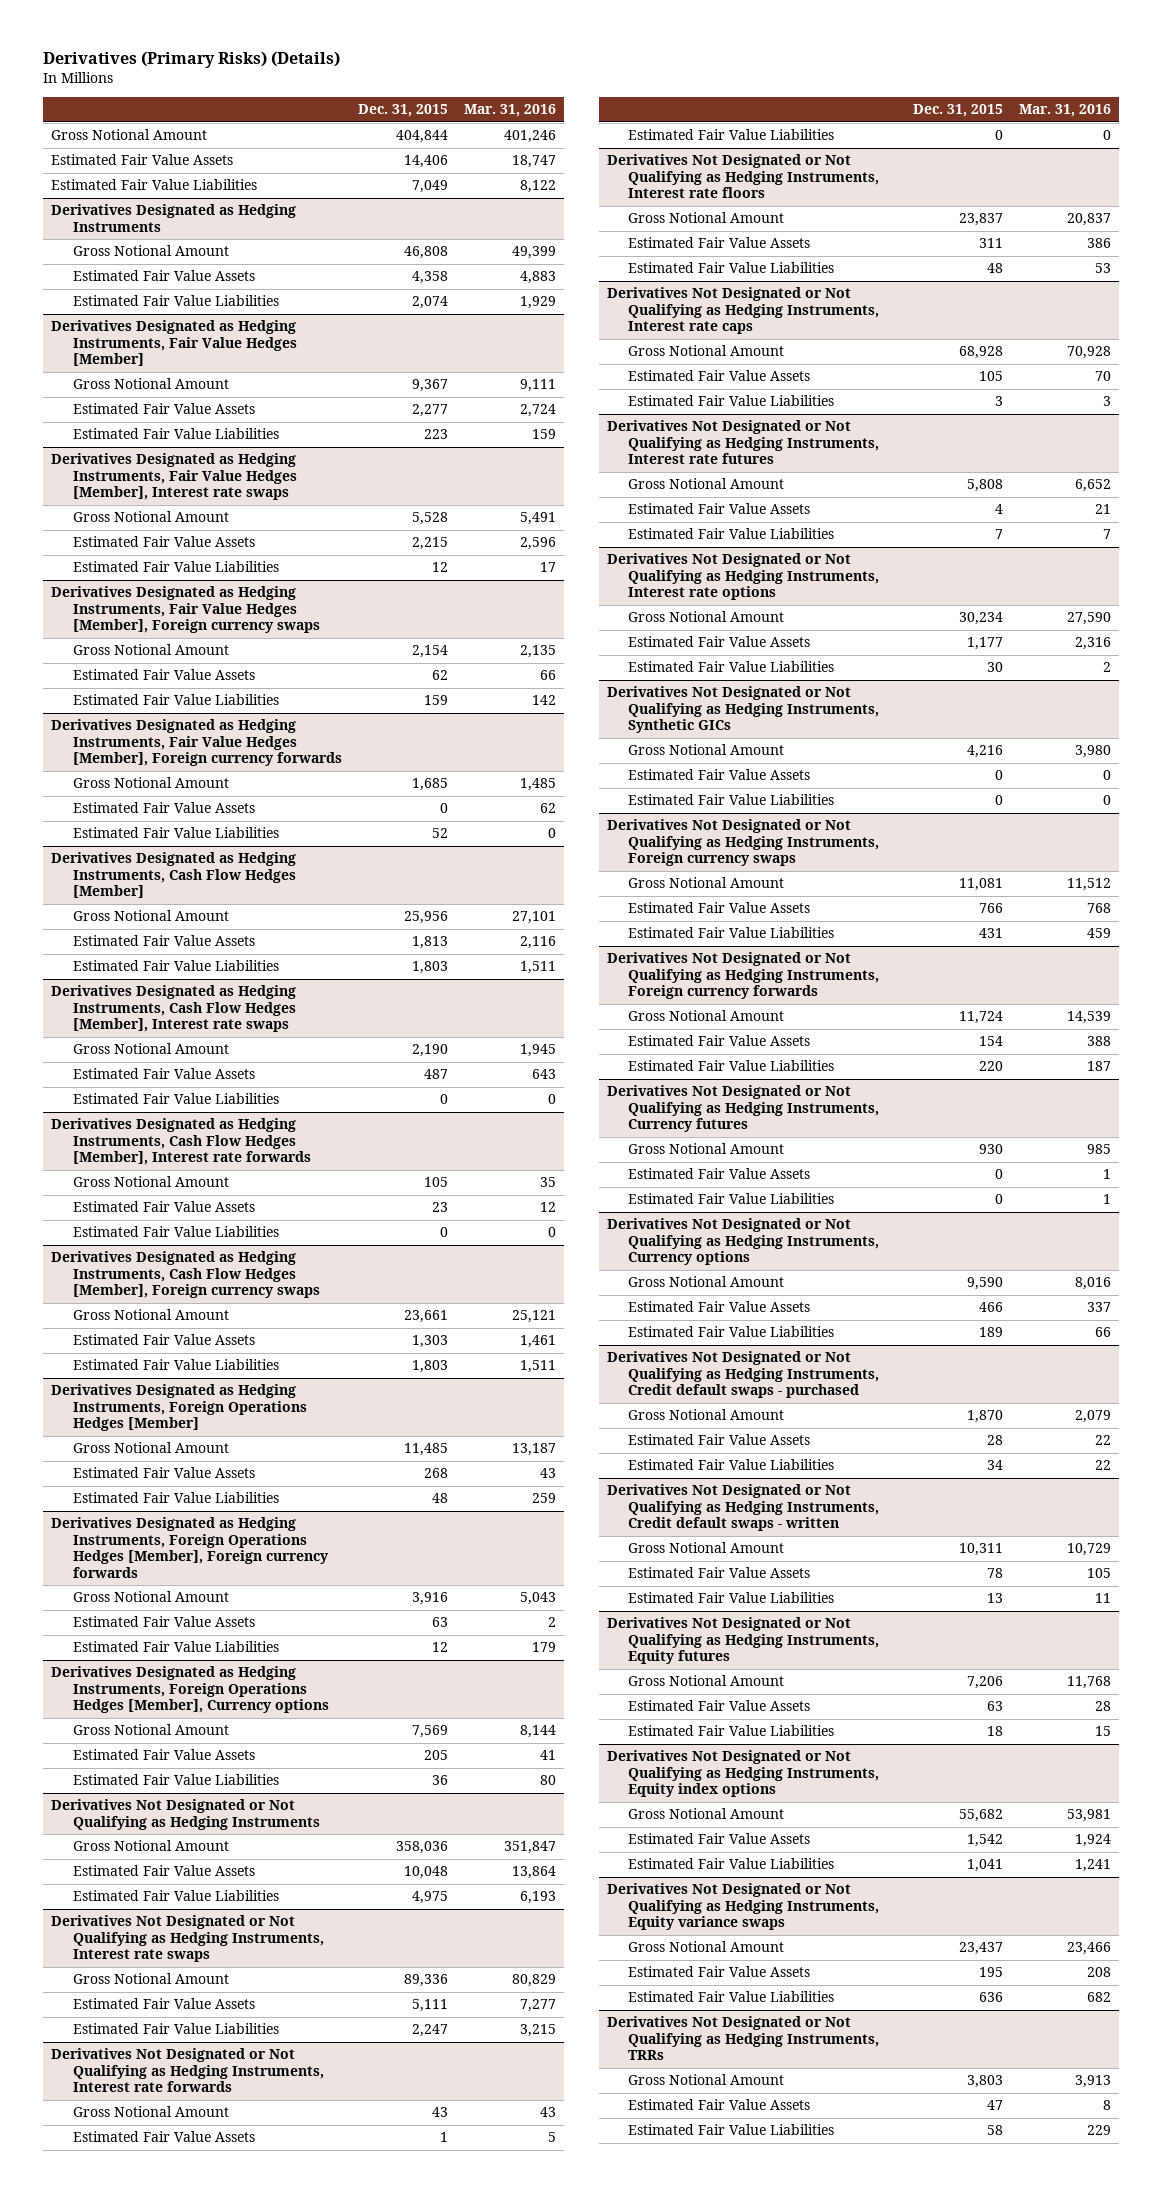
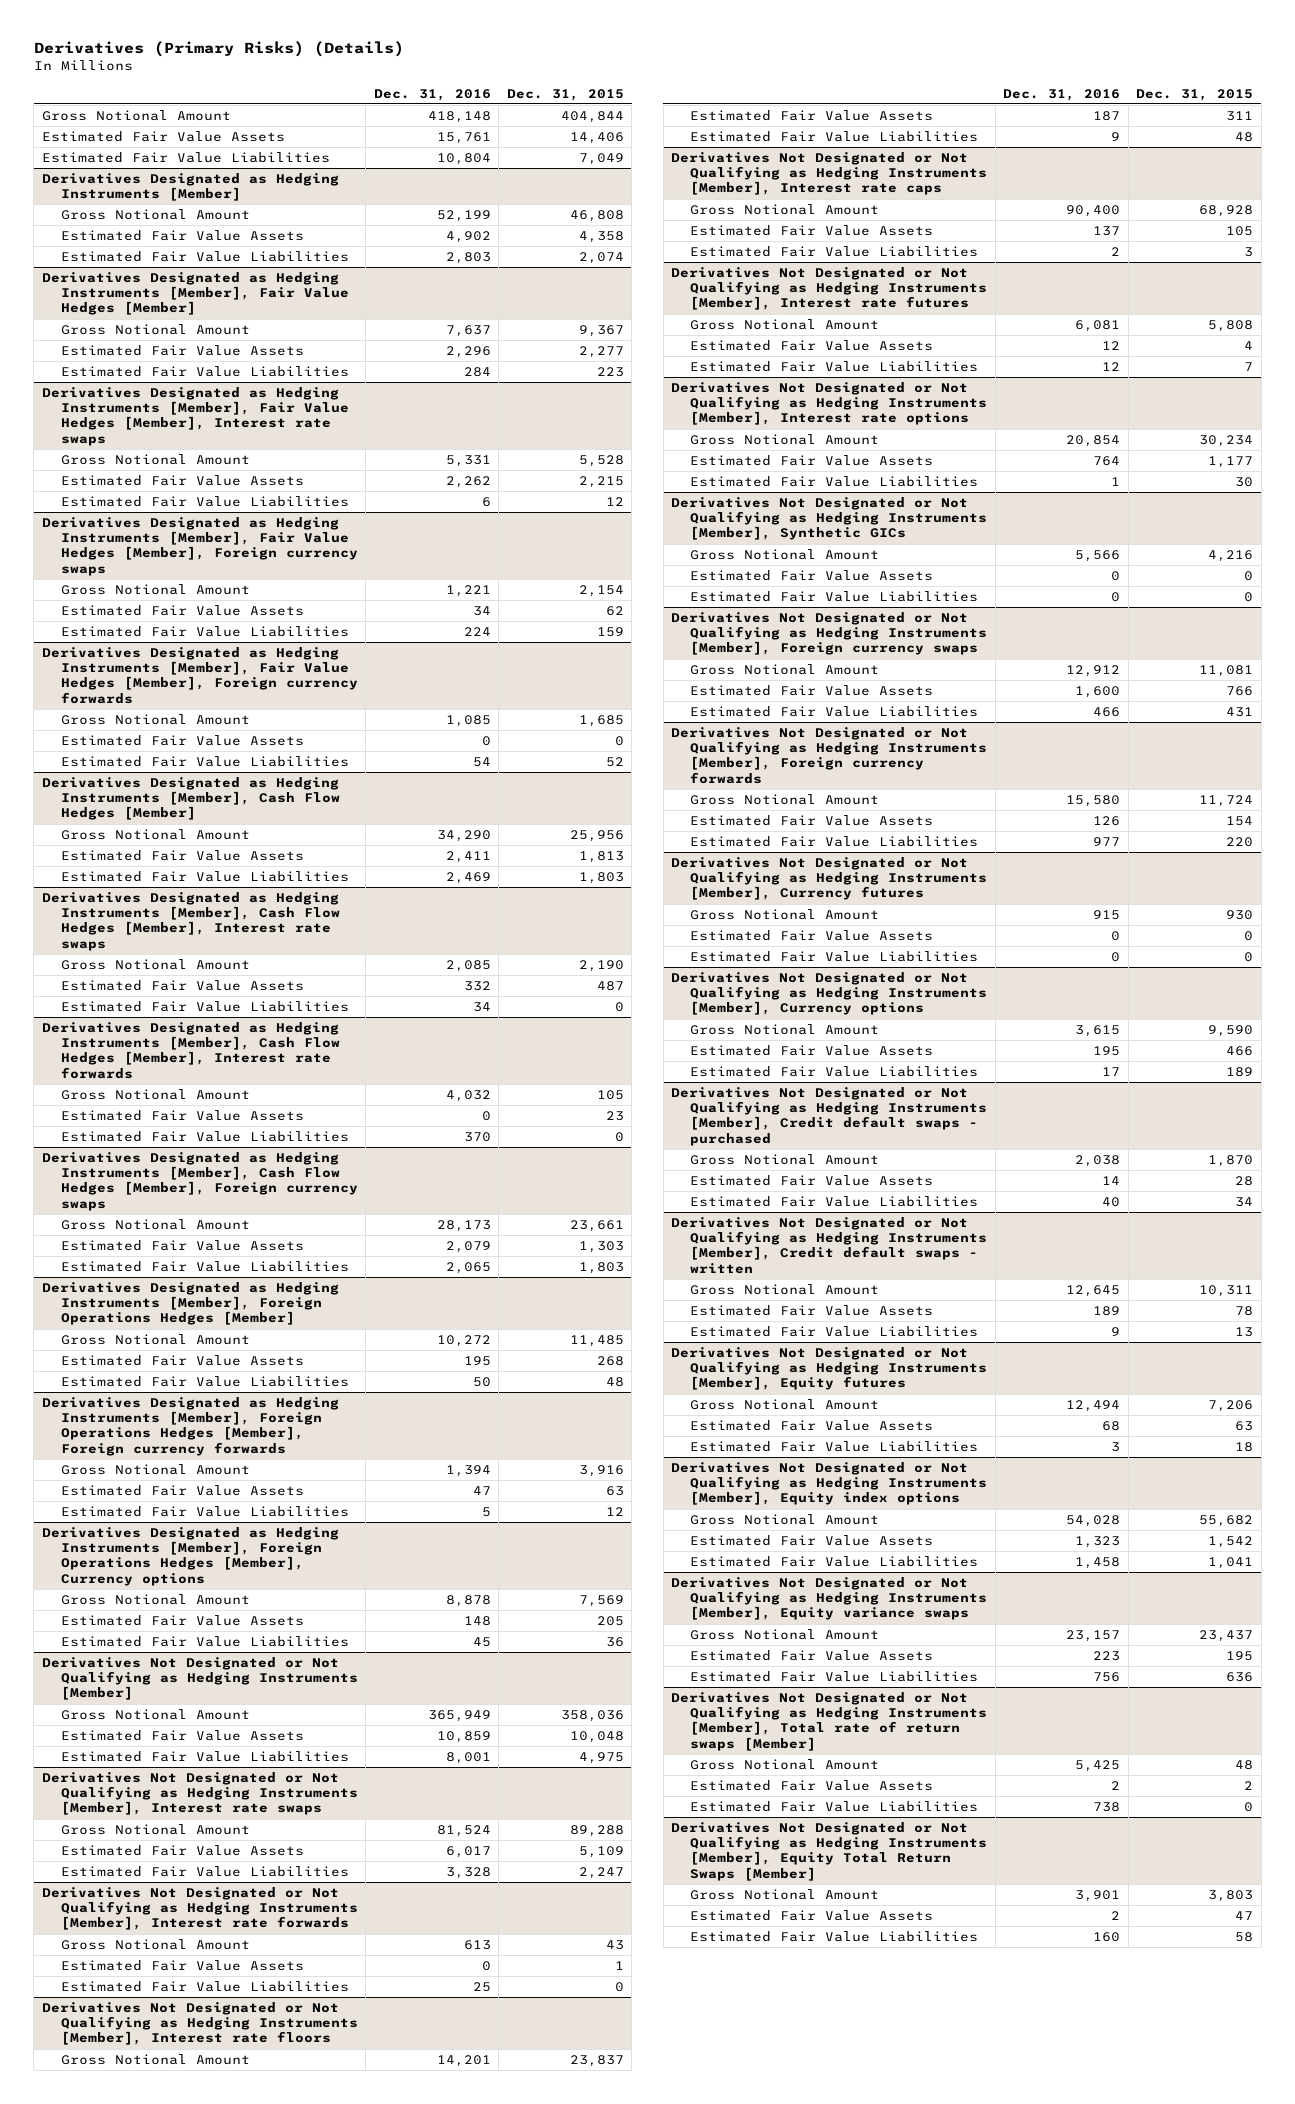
- | Dec. 31, 2015 | Mar. 31, 2016
+ | Dec. 31, 2016 | Dec. 31, 2015
- Derivatives Designated as Hedging Instruments
+ Derivatives Designated as Hedging Instruments [Member]
- Derivatives Designated as Hedging Instruments, Fair Value Hedges [Member]
+ Derivatives Designated as Hedging Instruments [Member], Fair Value Hedges [Member]
- Derivatives Designated as Hedging Instruments, Fair Value Hedges [Member], Interest rate swaps
+ Derivatives Designated as Hedging Instruments [Member], Fair Value Hedges [Member], Interest rate swaps
- Derivatives Designated as Hedging Instruments, Fair Value Hedges [Member], Foreign currency swaps
+ Derivatives Designated as Hedging Instruments [Member], Fair Value Hedges [Member], Foreign currency swaps
- Derivatives Designated as Hedging Instruments, Fair Value Hedges [Member], Foreign currency forwards
+ Derivatives Designated as Hedging Instruments [Member], Fair Value Hedges [Member], Foreign currency forwards
- Derivatives Designated as Hedging Instruments, Cash Flow Hedges [Member]
+ Derivatives Designated as Hedging Instruments [Member], Cash Flow Hedges [Member]
- Derivatives Designated as Hedging Instruments, Cash Flow Hedges [Member], Interest rate swaps
+ Derivatives Designated as Hedging Instruments [Member], Cash Flow Hedges [Member], Interest rate swaps
- Derivatives Designated as Hedging Instruments, Cash Flow Hedges [Member], Interest rate forwards
+ Derivatives Designated as Hedging Instruments [Member], Cash Flow Hedges [Member], Interest rate forwards
- Derivatives Designated as Hedging Instruments, Cash Flow Hedges [Member], Foreign currency swaps
+ Derivatives Designated as Hedging Instruments [Member], Cash Flow Hedges [Member], Foreign currency swaps
- Derivatives Designated as Hedging Instruments, Foreign Operations Hedges [Member]
+ Derivatives Designated as Hedging Instruments [Member], Foreign Operations Hedges [Member]
- Derivatives Designated as Hedging Instruments, Foreign Operations Hedges [Member], Foreign currency forwards
+ Derivatives Designated as Hedging Instruments [Member], Foreign Operations Hedges [Member], Foreign currency forwards
- Derivatives Designated as Hedging Instruments, Foreign Operations Hedges [Member], Currency options
+ Derivatives Designated as Hedging Instruments [Member], Foreign Operations Hedges [Member], Currency options
- Derivatives Not Designated or Not Qualifying as Hedging Instruments
+ Derivatives Not Designated or Not Qualifying as Hedging Instruments [Member]
- Derivatives Not Designated or Not Qualifying as Hedging Instruments, Interest rate swaps
- Gross Notional Amount | 89,336 | 80,829
- Estimated Fair Value Assets | 5,111 | 7,277
+ Derivatives Not Designated or Not Qualifying as Hedging Instruments [Member], Interest rate swaps
+ Gross Notional Amount | 81,524 | 89,288
+ Estimated Fair Value Assets | 6,017 | 5,109
- Derivatives Not Designated or Not Qualifying as Hedging Instruments, Interest rate forwards
+ Derivatives Not Designated or Not Qualifying as Hedging Instruments [Member], Interest rate forwards
- Derivatives Not Designated or Not Qualifying as Hedging Instruments, Interest rate floors
+ Derivatives Not Designated or Not Qualifying as Hedging Instruments [Member], Interest rate floors
- Derivatives Not Designated or Not Qualifying as Hedging Instruments, Interest rate caps
+ Derivatives Not Designated or Not Qualifying as Hedging Instruments [Member], Interest rate caps
- Derivatives Not Designated or Not Qualifying as Hedging Instruments, Interest rate futures
+ Derivatives Not Designated or Not Qualifying as Hedging Instruments [Member], Interest rate futures
- Derivatives Not Designated or Not Qualifying as Hedging Instruments, Interest rate options
+ Derivatives Not Designated or Not Qualifying as Hedging Instruments [Member], Interest rate options
- Derivatives Not Designated or Not Qualifying as Hedging Instruments, Synthetic GICs
+ Derivatives Not Designated or Not Qualifying as Hedging Instruments [Member], Synthetic GICs
- Derivatives Not Designated or Not Qualifying as Hedging Instruments, Foreign currency swaps
+ Derivatives Not Designated or Not Qualifying as Hedging Instruments [Member], Foreign currency swaps
- Derivatives Not Designated or Not Qualifying as Hedging Instruments, Foreign currency forwards
+ Derivatives Not Designated or Not Qualifying as Hedging Instruments [Member], Foreign currency forwards
- Derivatives Not Designated or Not Qualifying as Hedging Instruments, Currency futures
+ Derivatives Not Designated or Not Qualifying as Hedging Instruments [Member], Currency futures
- Derivatives Not Designated or Not Qualifying as Hedging Instruments, Currency options
+ Derivatives Not Designated or Not Qualifying as Hedging Instruments [Member], Currency options
- Derivatives Not Designated or Not Qualifying as Hedging Instruments, Credit default swaps - purchased
+ Derivatives Not Designated or Not Qualifying as Hedging Instruments [Member], Credit default swaps - purchased
- Derivatives Not Designated or Not Qualifying as Hedging Instruments, Credit default swaps - written
+ Derivatives Not Designated or Not Qualifying as Hedging Instruments [Member], Credit default swaps - written
- Derivatives Not Designated or Not Qualifying as Hedging Instruments, Equity futures
+ Derivatives Not Designated or Not Qualifying as Hedging Instruments [Member], Equity futures
- Derivatives Not Designated or Not Qualifying as Hedging Instruments, Equity index options
+ Derivatives Not Designated or Not Qualifying as Hedging Instruments [Member], Equity index options
- Derivatives Not Designated or Not Qualifying as Hedging Instruments, Equity variance swaps
+ Derivatives Not Designated or Not Qualifying as Hedging Instruments [Member], Equity variance swaps
- Derivatives Not Designated or Not Qualifying as Hedging Instruments, TRRs
+ Derivatives Not Designated or Not Qualifying as Hedging Instruments [Member], Total rate of return swaps [Member]
+ Gross Notional Amount | 5,425 | 48
+ Estimated Fair Value Assets | 2 | 2
+ Estimated Fair Value Liabilities | 738 | 0
+ Derivatives Not Designated or Not Qualifying as Hedging Instruments [Member], Equity Total Return Swaps [Member]

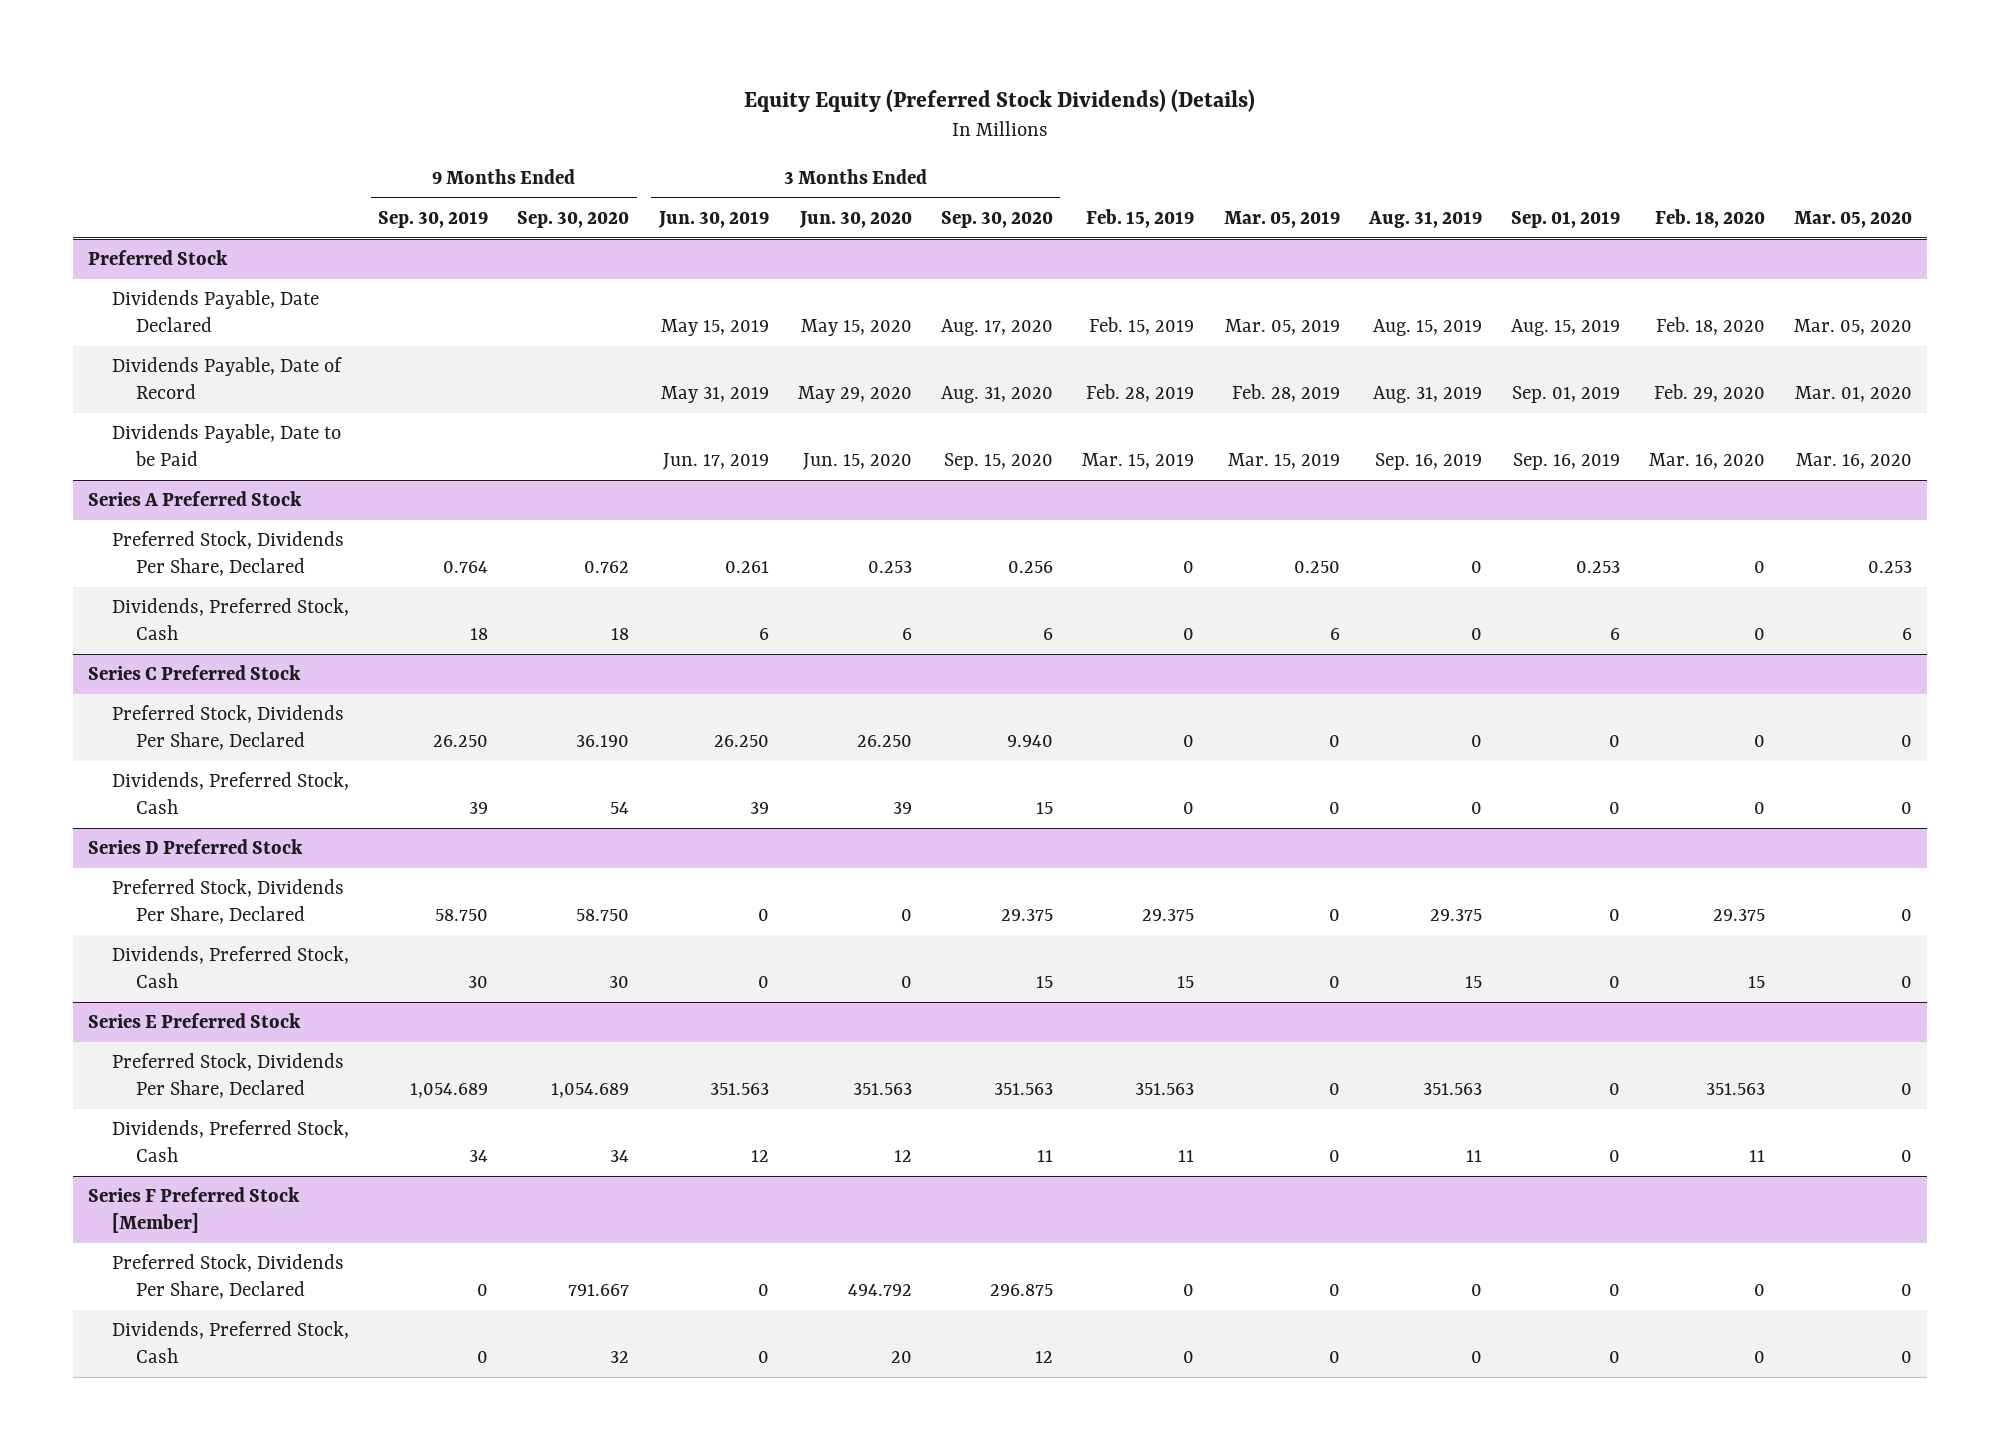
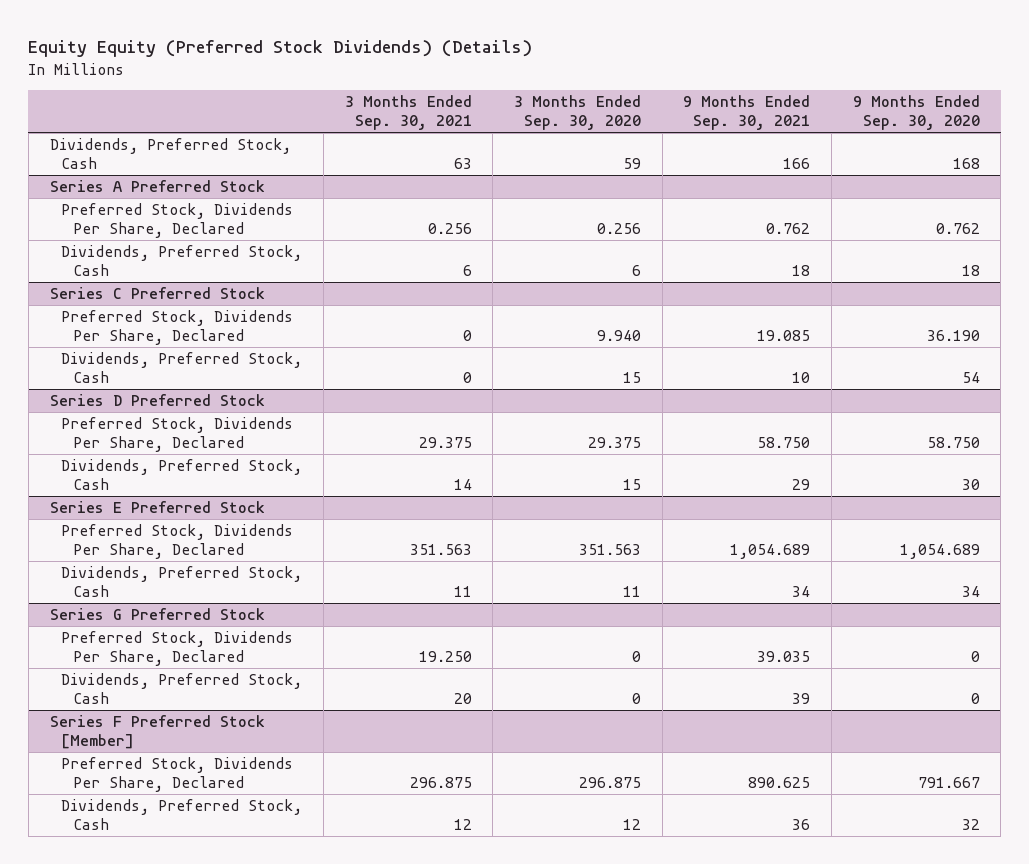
- | 9 Months Ended Sep. 30, 2019 | 9 Months Ended Sep. 30, 2020 | 3 Months Ended Jun. 30, 2019 | 3 Months Ended Jun. 30, 2020 | 3 Months Ended Sep. 30, 2020 | Feb. 15, 2019 | Mar. 05, 2019 | Aug. 31, 2019 | Sep. 01, 2019 | Feb. 18, 2020 | Mar. 05, 2020
+ | 3 Months Ended Sep. 30, 2021 | 3 Months Ended Sep. 30, 2020 | 9 Months Ended Sep. 30, 2021 | 9 Months Ended Sep. 30, 2020
- Preferred Stock
- Dividends Payable, Date Declared | | | May 15, 2019 | May 15, 2020 | Aug. 17, 2020 | Feb. 15, 2019 | Mar. 05, 2019 | Aug. 15, 2019 | Aug. 15, 2019 | Feb. 18, 2020 | Mar. 05, 2020
- Dividends Payable, Date of Record | | | May 31, 2019 | May 29, 2020 | Aug. 31, 2020 | Feb. 28, 2019 | Feb. 28, 2019 | Aug. 31, 2019 | Sep. 01, 2019 | Feb. 29, 2020 | Mar. 01, 2020
- Dividends Payable, Date to be Paid | | | Jun. 17, 2019 | Jun. 15, 2020 | Sep. 15, 2020 | Mar. 15, 2019 | Mar. 15, 2019 | Sep. 16, 2019 | Sep. 16, 2019 | Mar. 16, 2020 | Mar. 16, 2020
+ Dividends, Preferred Stock, Cash | 63 | 59 | 166 | 168
+ Series G Preferred Stock
+ Preferred Stock, Dividends Per Share, Declared | 19.250 | 0 | 39.035 | 0
+ Dividends, Preferred Stock, Cash | 20 | 0 | 39 | 0

